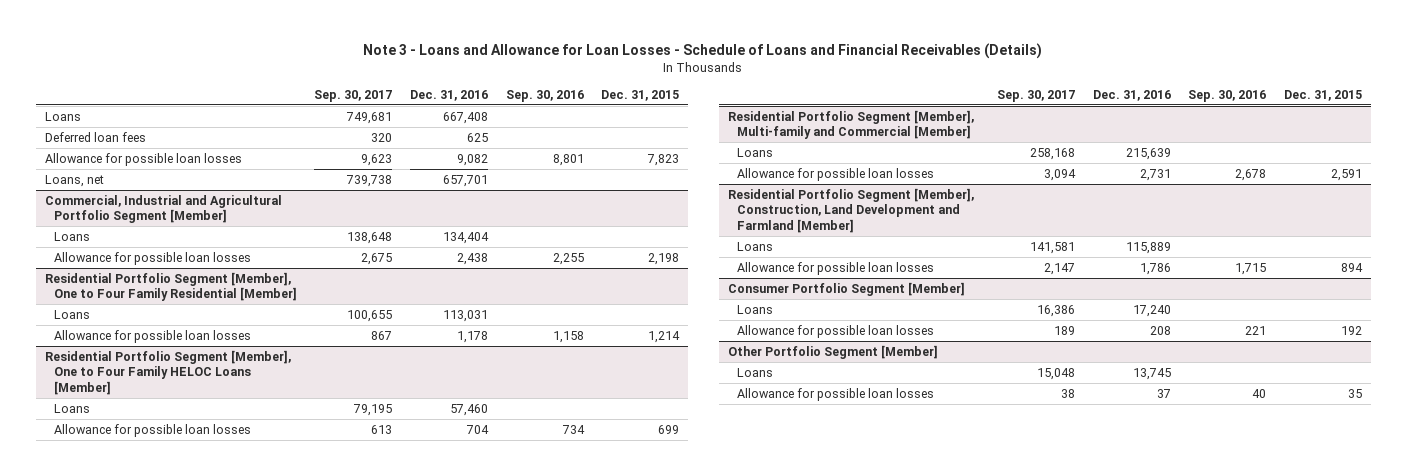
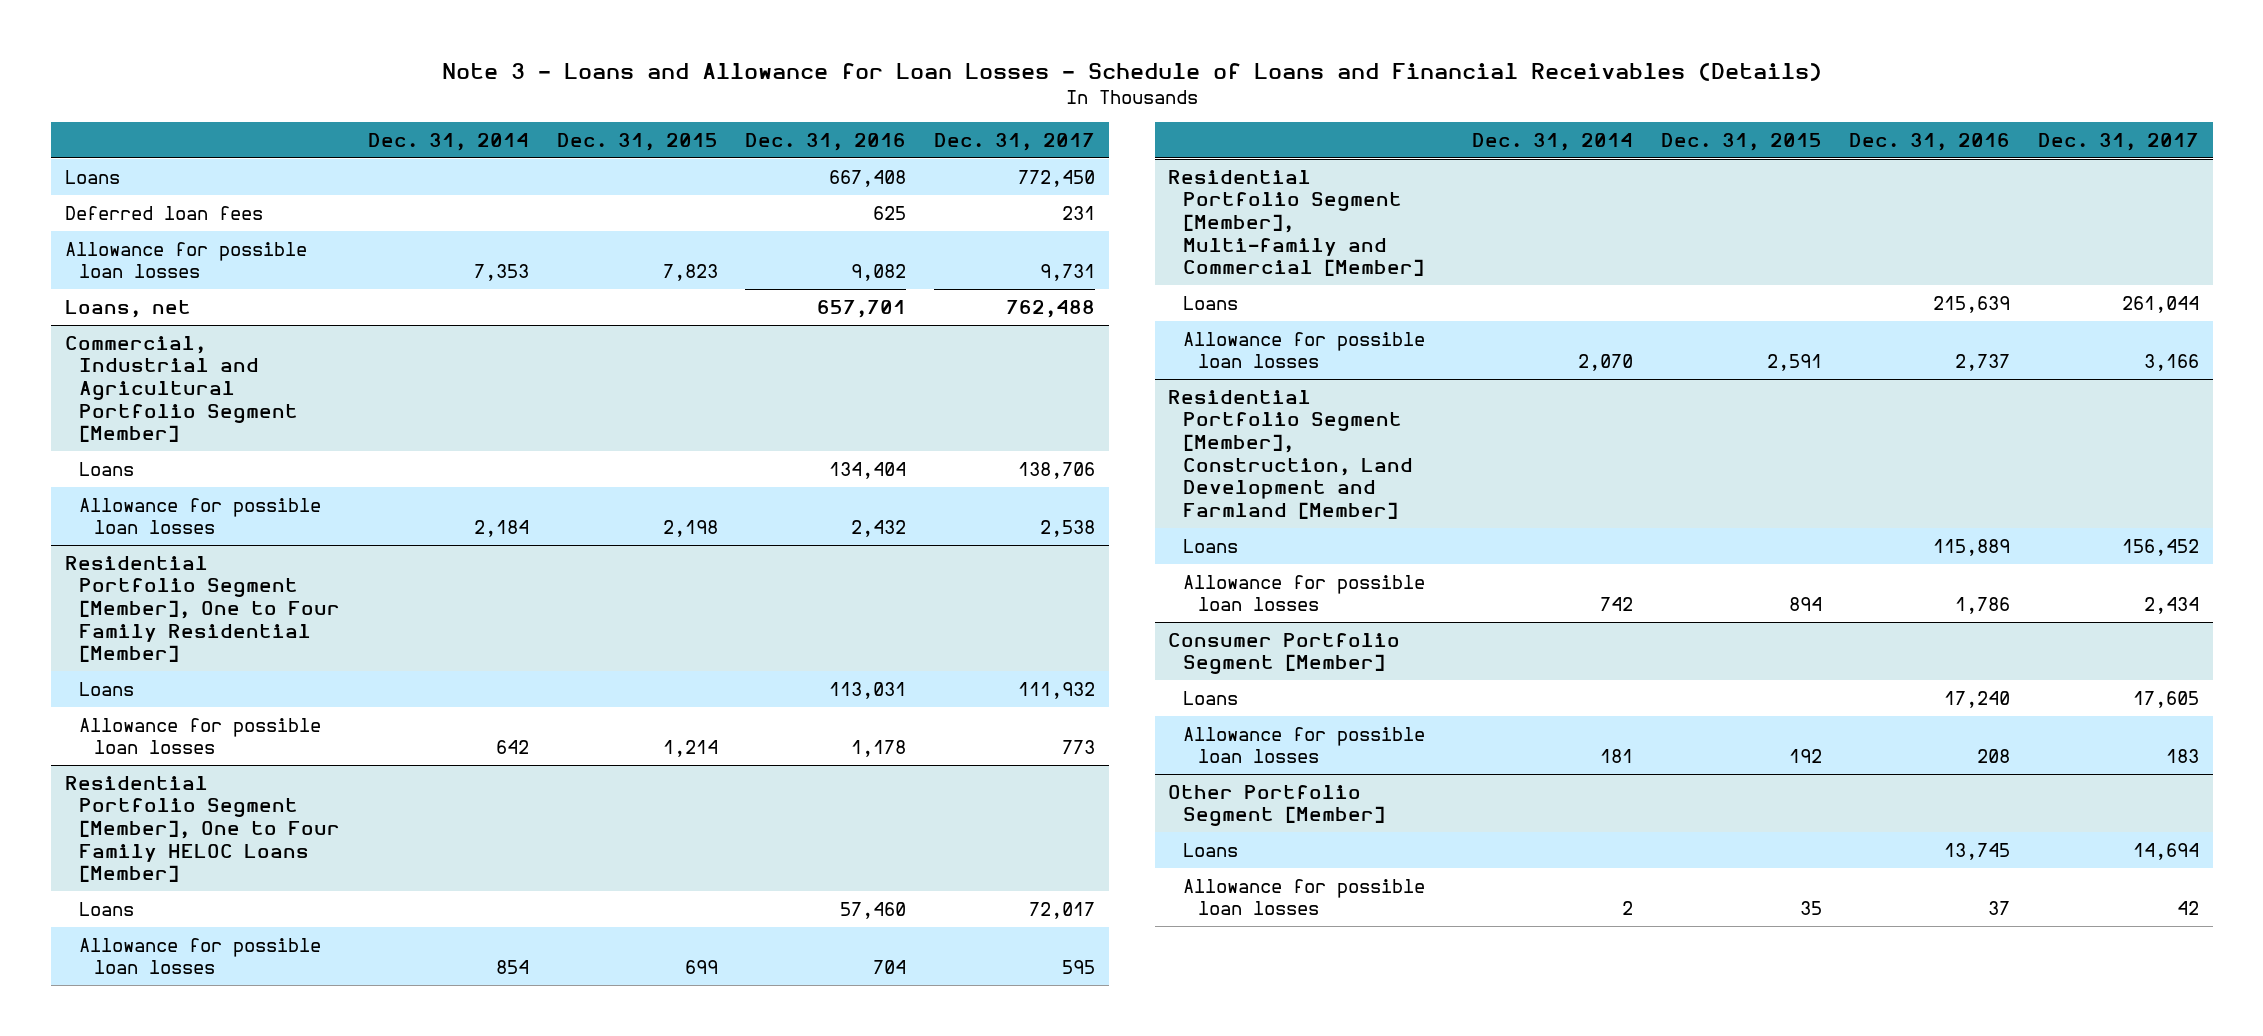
- | Sep. 30, 2017 | Dec. 31, 2016 | Sep. 30, 2016 | Dec. 31, 2015
+ | Dec. 31, 2014 | Dec. 31, 2015 | Dec. 31, 2016 | Dec. 31, 2017
@ Commercial, Industrial and Agricultural Portfolio Segment [Member]
- Allowance for possible loan losses | 2,675 | 2,438 | 2,255 | 2,198
+ Allowance for possible loan losses | 2,184 | 2,198 | 2,432 | 2,538
@ Residential Portfolio Segment [Member], Multi-family and Commercial [Member]
- Allowance for possible loan losses | 3,094 | 2,731 | 2,678 | 2,591
+ Allowance for possible loan losses | 2,070 | 2,591 | 2,737 | 3,166

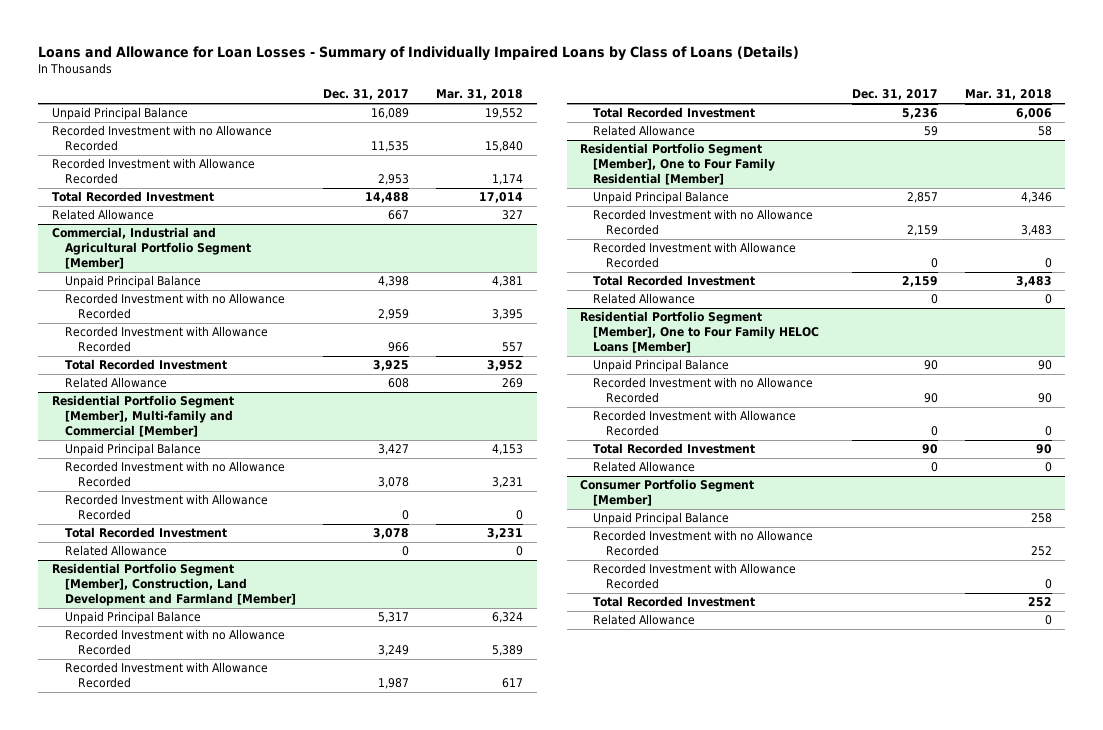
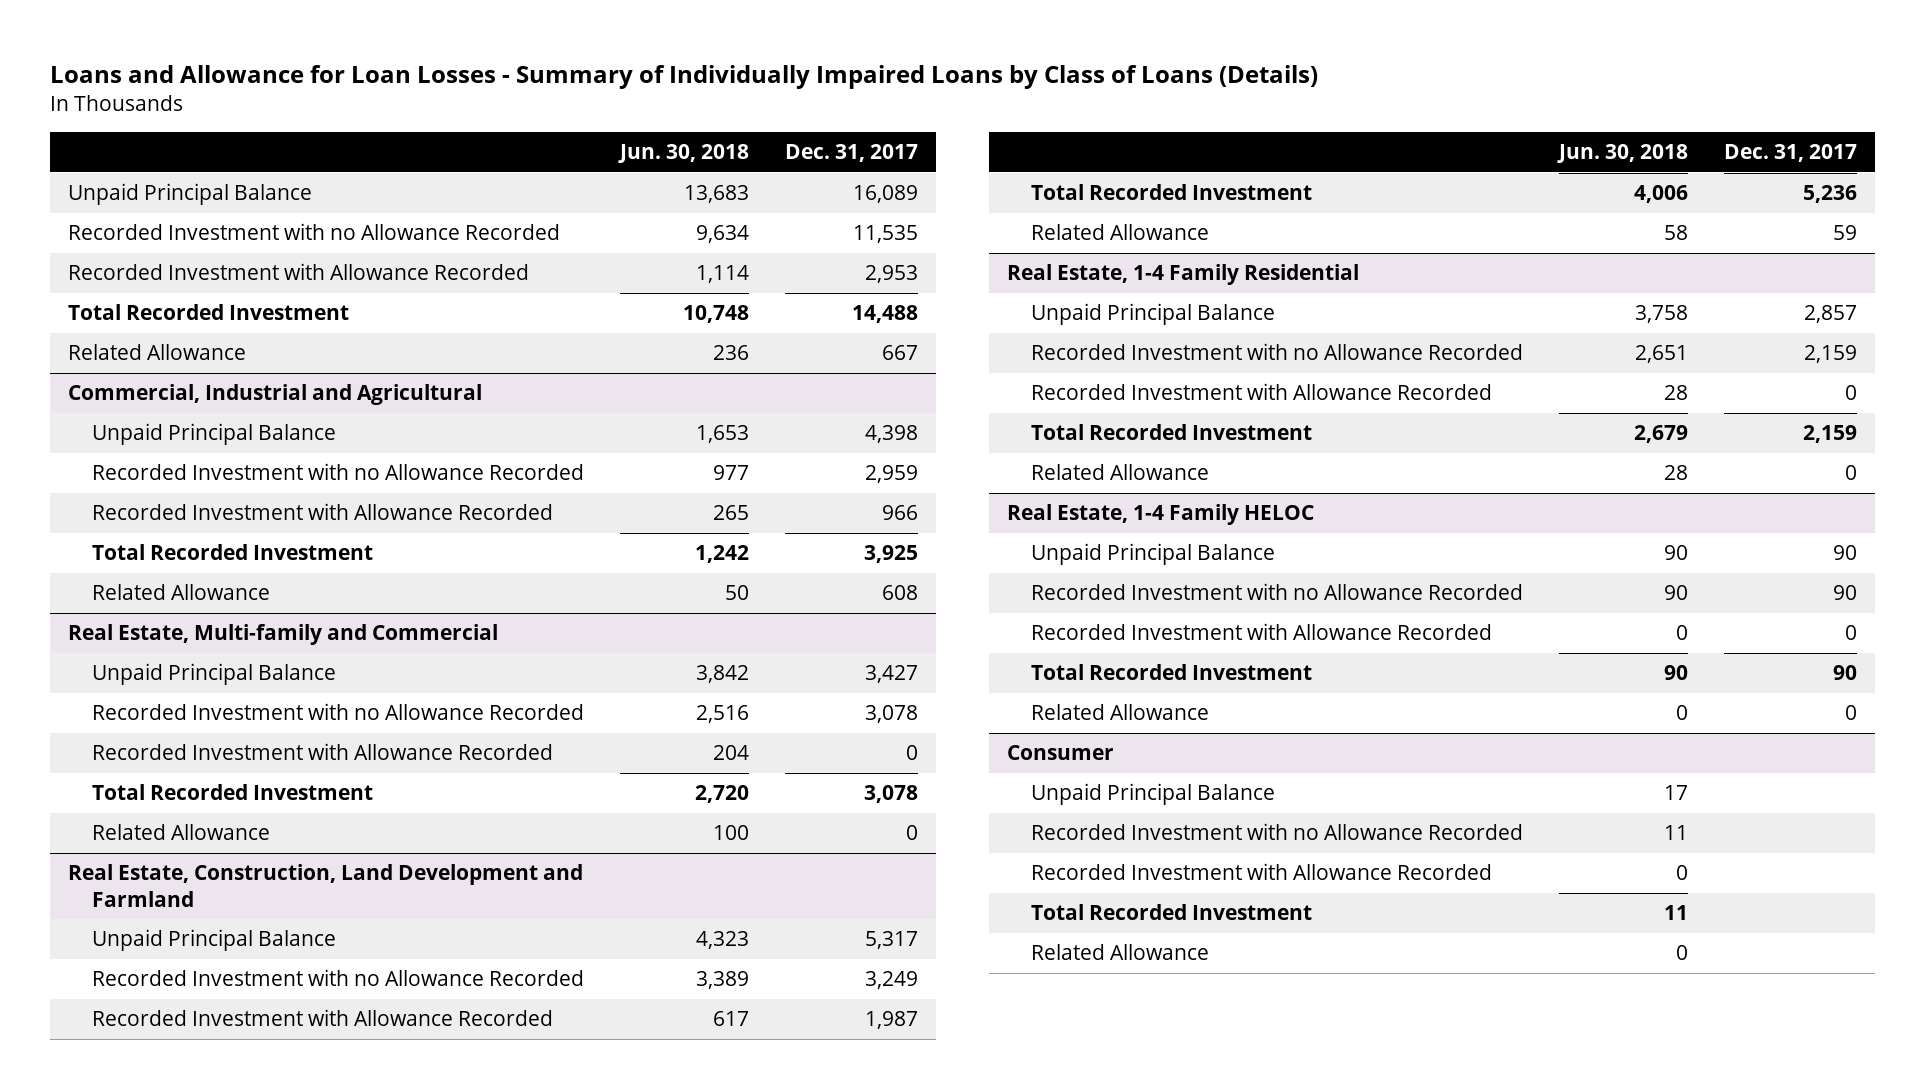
- | Dec. 31, 2017 | Mar. 31, 2018
+ | Jun. 30, 2018 | Dec. 31, 2017
- Commercial, Industrial and Agricultural Portfolio Segment [Member]
+ Commercial, Industrial and Agricultural
- Residential Portfolio Segment [Member], Multi-family and Commercial [Member]
+ Real Estate, Multi-family and Commercial
- Residential Portfolio Segment [Member], Construction, Land Development and Farmland [Member]
+ Real Estate, Construction, Land Development and Farmland
- Residential Portfolio Segment [Member], One to Four Family Residential [Member]
+ Real Estate, 1-4 Family Residential
- Residential Portfolio Segment [Member], One to Four Family HELOC Loans [Member]
+ Real Estate, 1-4 Family HELOC
- Consumer Portfolio Segment [Member]
+ Consumer

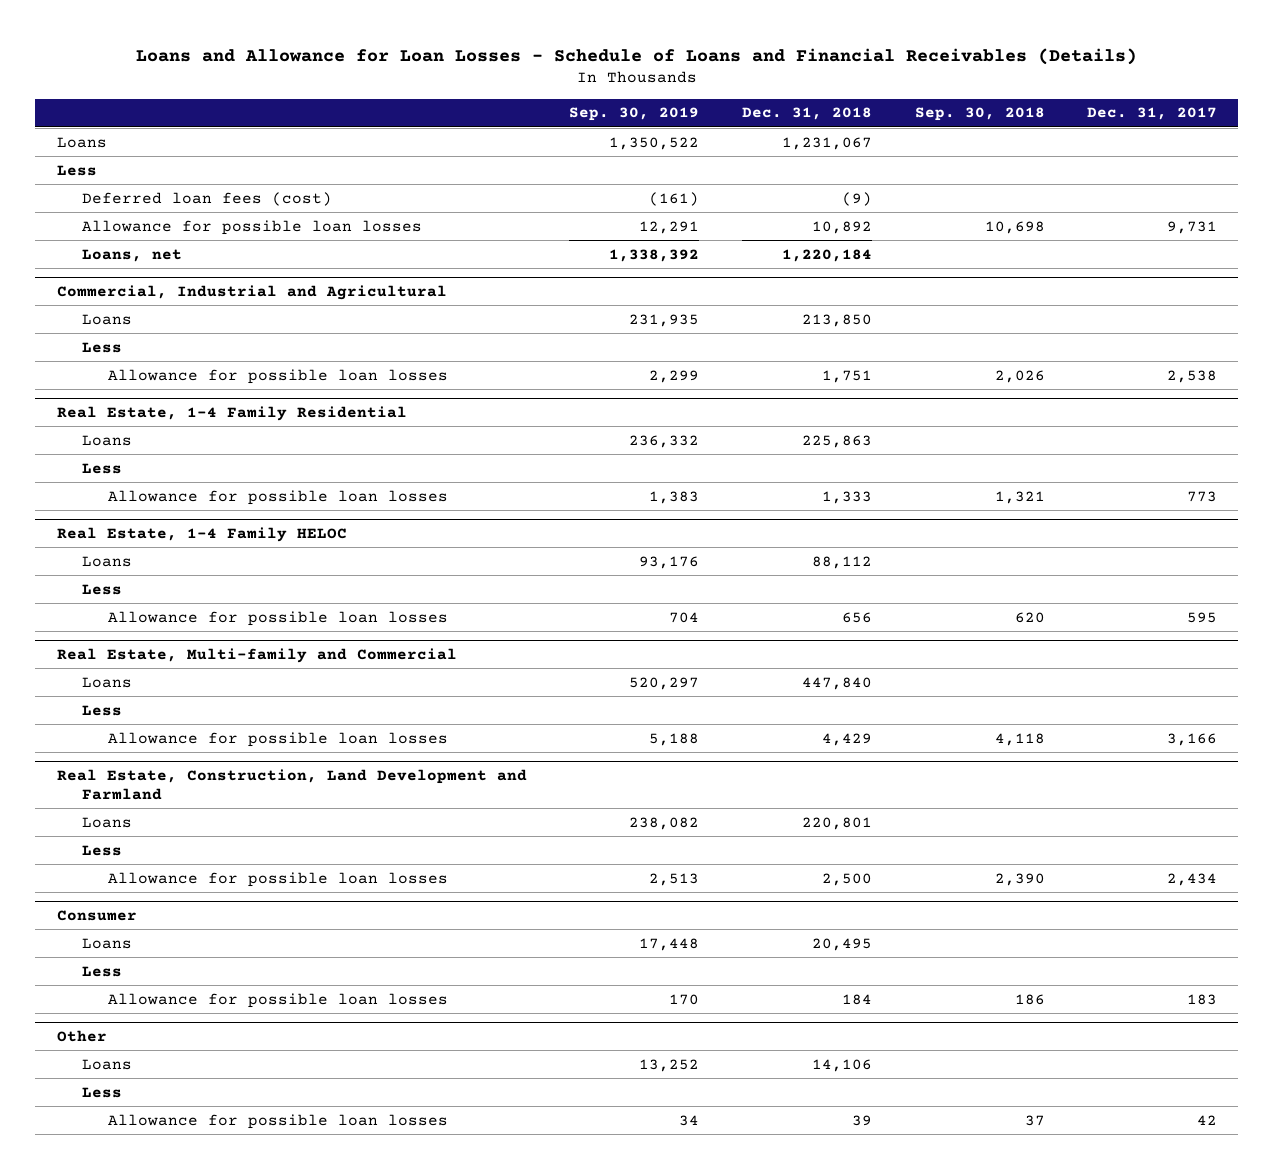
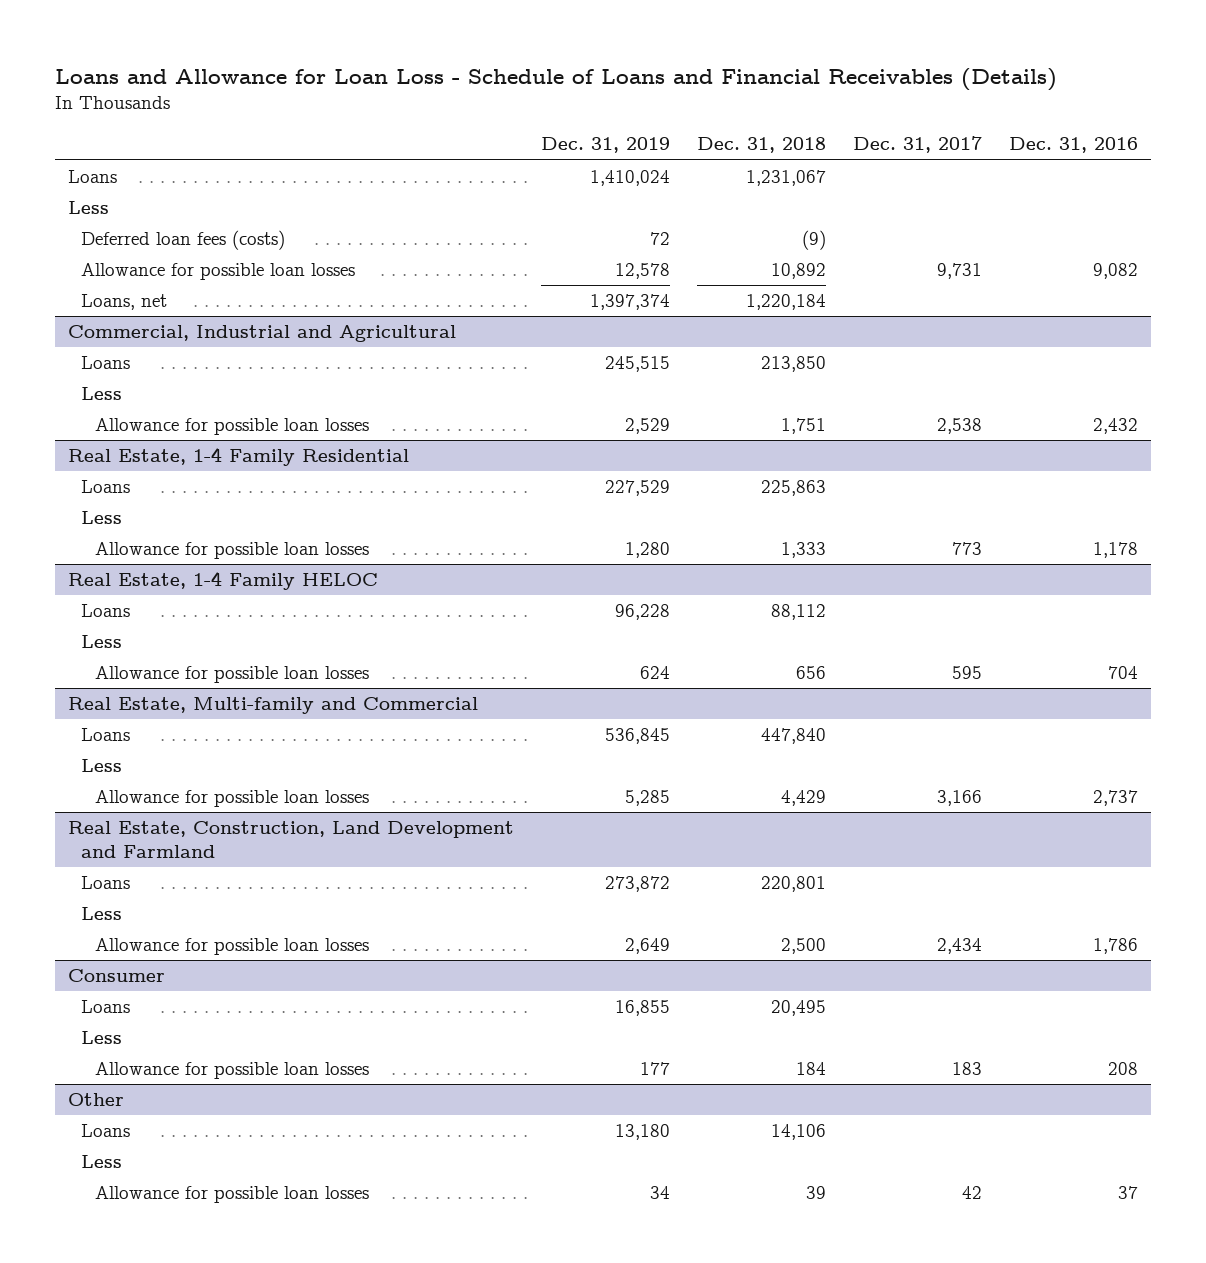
- Loans and Allowance for Loan Losses - Schedule of Loans and Financial Receivables (Details)
+ Loans and Allowance for Loan Loss - Schedule of Loans and Financial Receivables (Details)
- | Sep. 30, 2019 | Dec. 31, 2018 | Sep. 30, 2018 | Dec. 31, 2017
+ | Dec. 31, 2019 | Dec. 31, 2018 | Dec. 31, 2017 | Dec. 31, 2016
- Deferred loan fees (cost) | (161) | (9) | |
+ Deferred loan fees (costs) | 72 | (9) | |

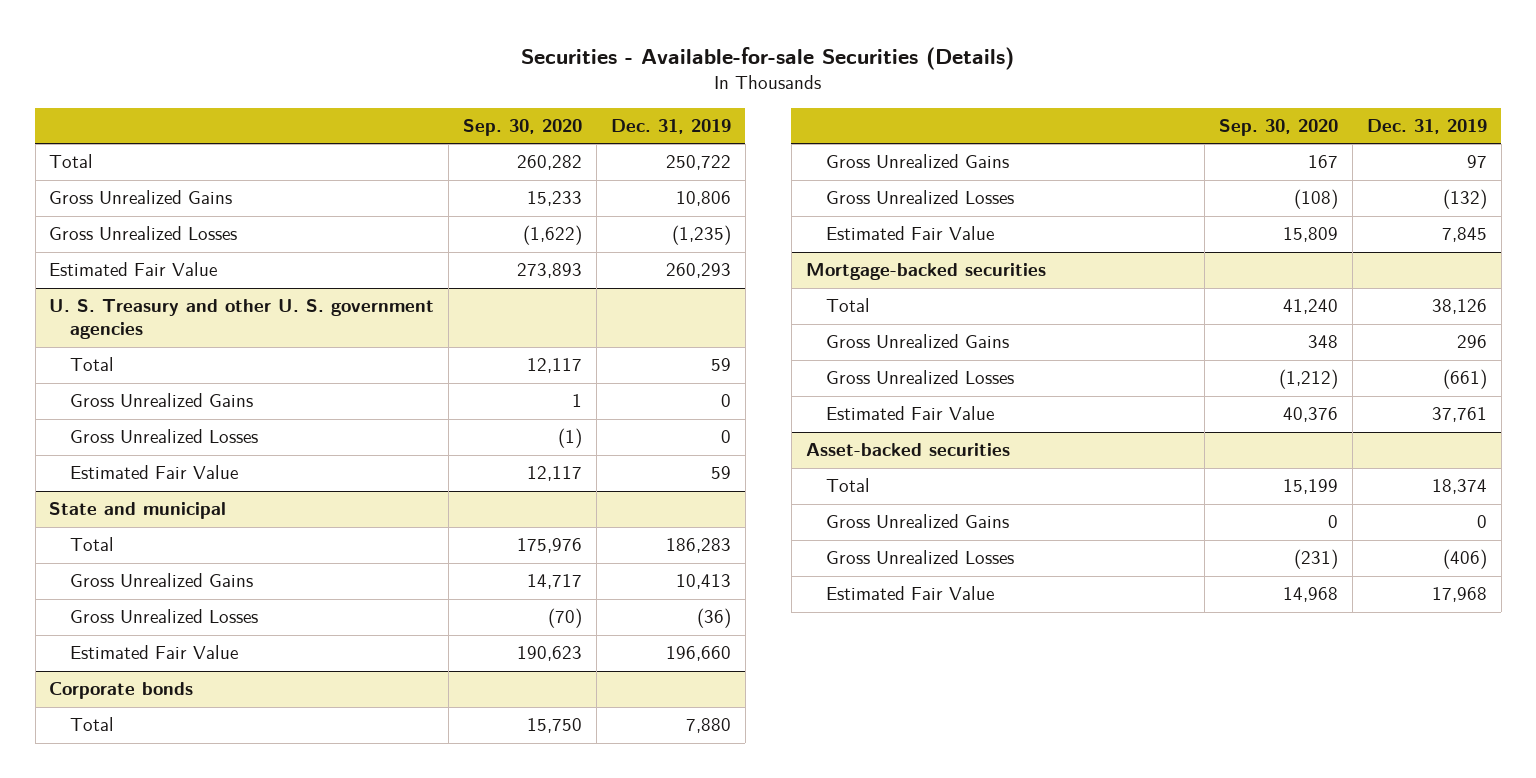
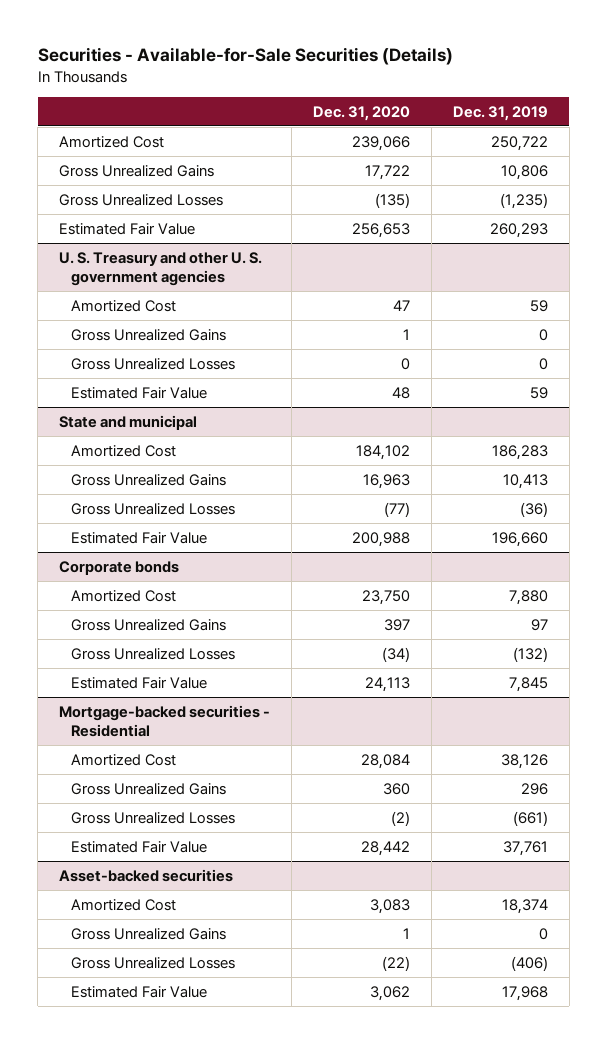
- Securities - Available-for-sale Securities (Details)
+ Securities - Available-for-Sale Securities (Details)
- | Sep. 30, 2020 | Dec. 31, 2019
+ | Dec. 31, 2020 | Dec. 31, 2019
- Total | 260,282 | 250,722
+ Amortized Cost | 239,066 | 250,722
@ U. S. Treasury and other U. S. government agencies
- Total | 12,117 | 59
+ Amortized Cost | 47 | 59
@ State and municipal
- Total | 175,976 | 186,283
+ Amortized Cost | 184,102 | 186,283
@ Corporate bonds
- Total | 15,750 | 7,880
+ Amortized Cost | 23,750 | 7,880
- Mortgage-backed securities
- Total | 41,240 | 38,126
+ Mortgage-backed securities - Residential
+ Amortized Cost | 28,084 | 38,126
@ Asset-backed securities
- Total | 15,199 | 18,374
+ Amortized Cost | 3,083 | 18,374

